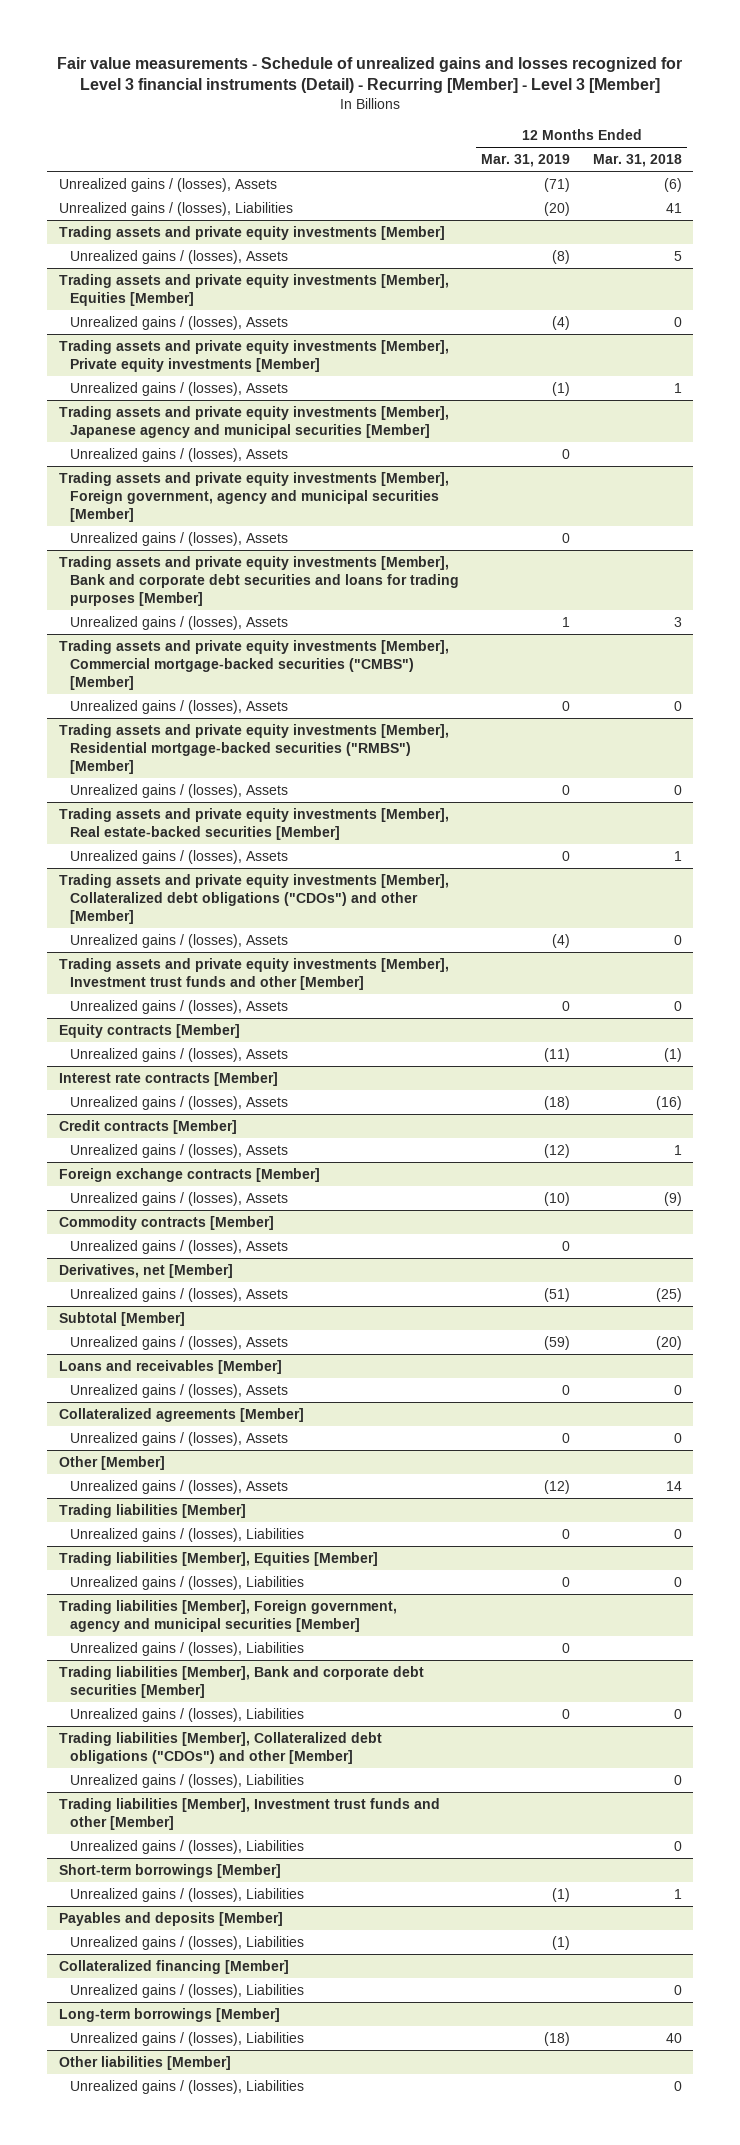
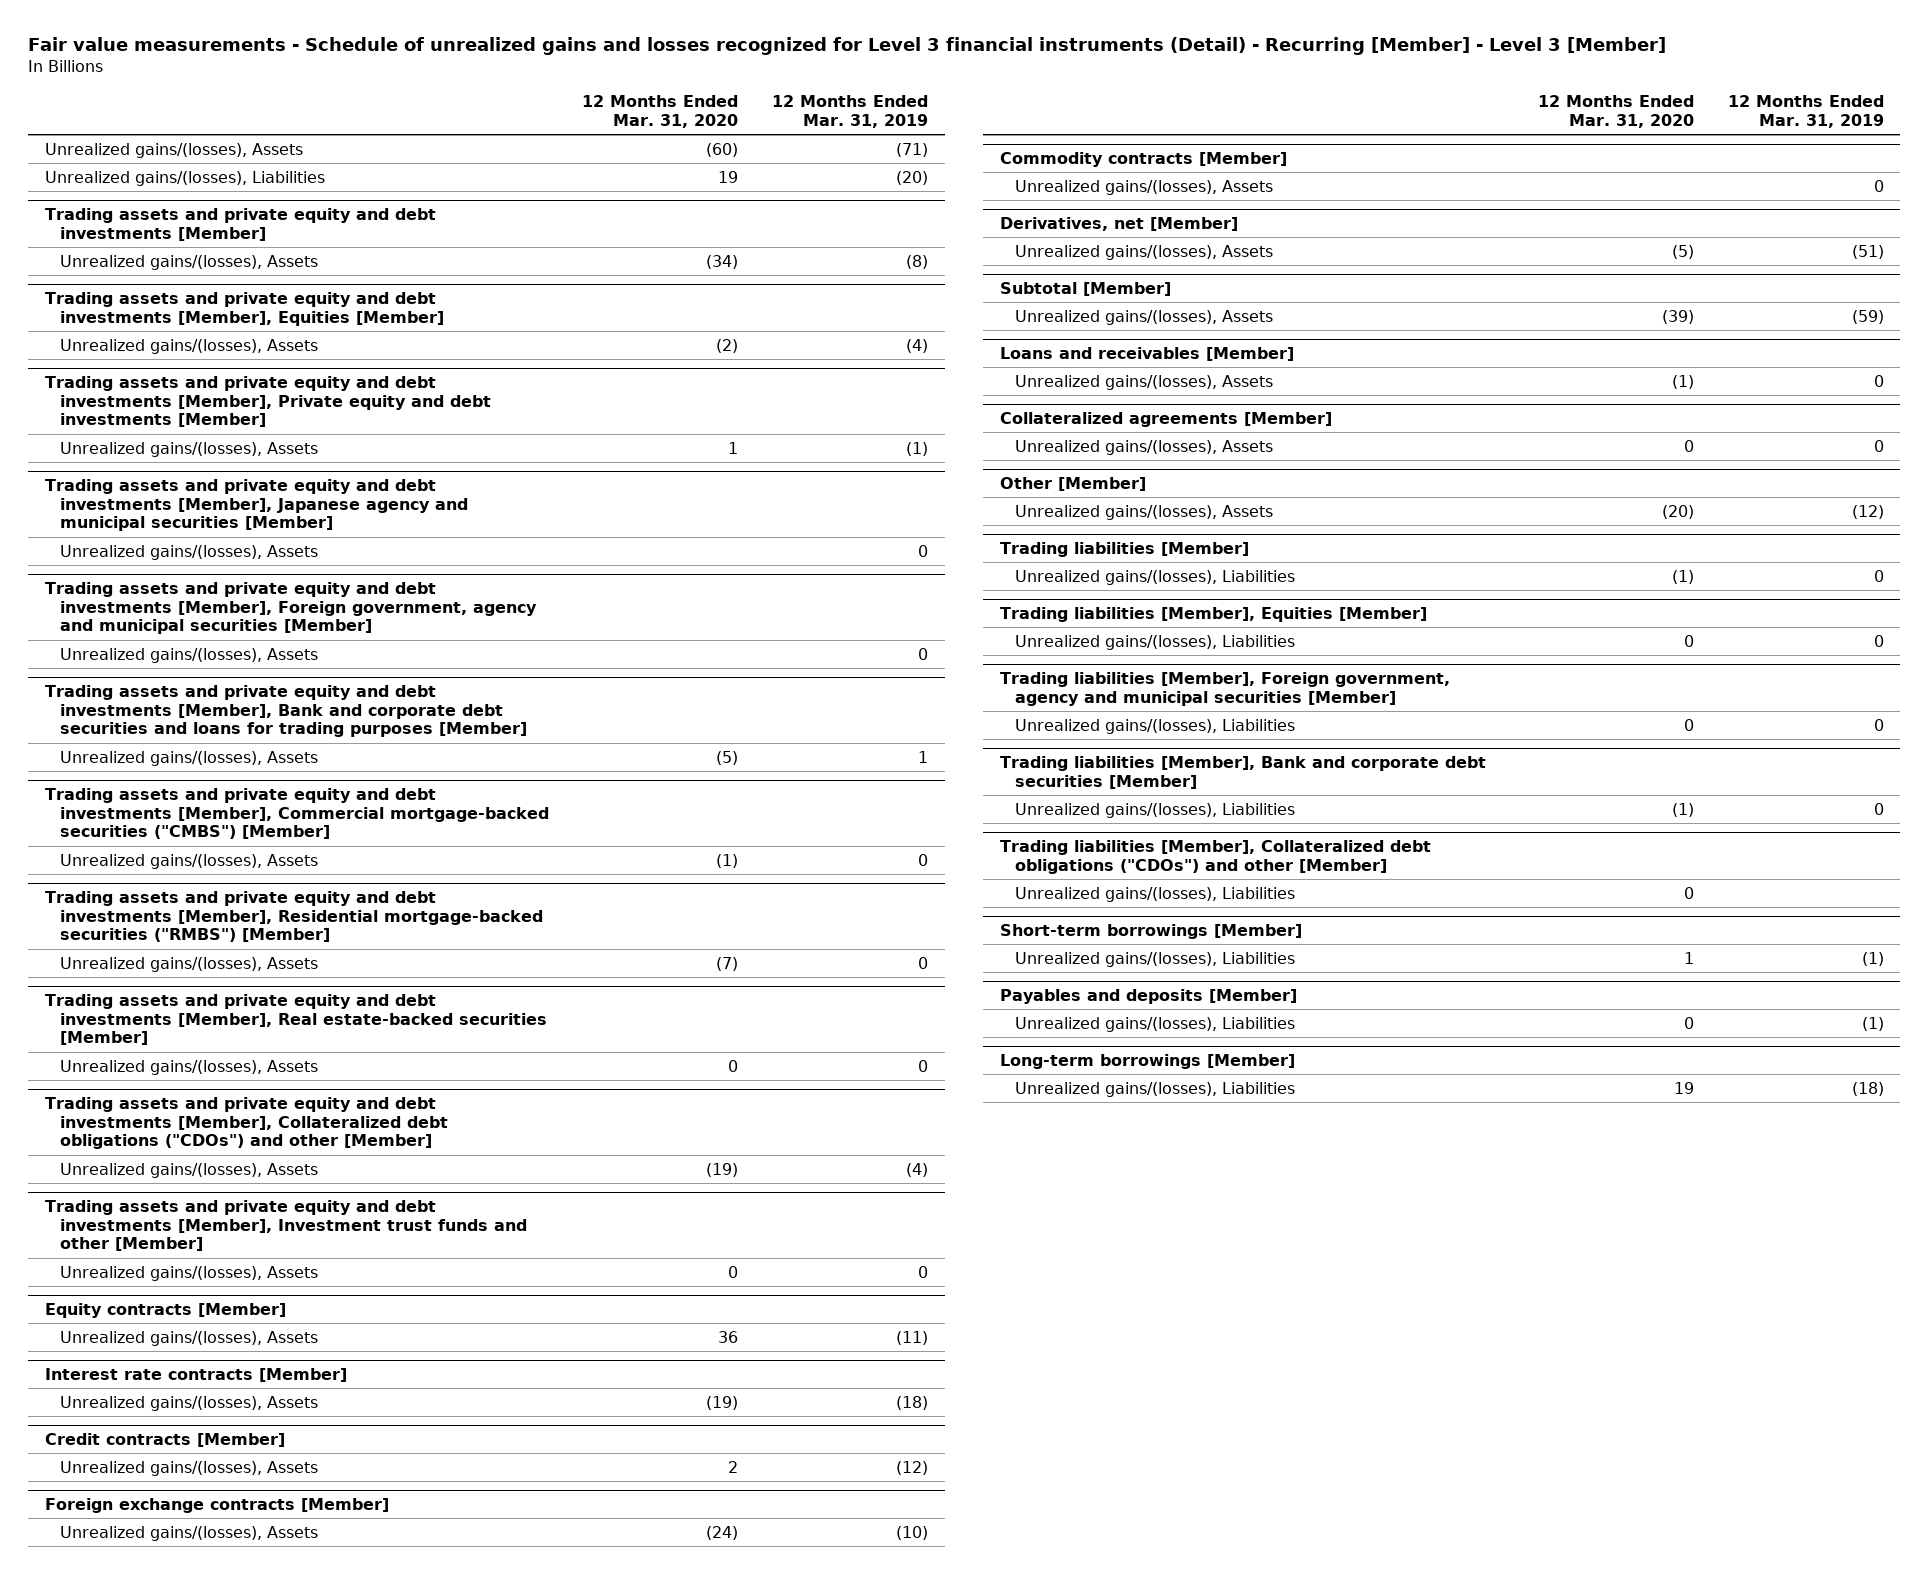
- | 12 Months Ended Mar. 31, 2019 | 12 Months Ended Mar. 31, 2018
+ | 12 Months Ended Mar. 31, 2020 | 12 Months Ended Mar. 31, 2019
- Unrealized gains / (losses), Assets | (71) | (6)
- Unrealized gains / (losses), Liabilities | (20) | 41
- Trading assets and private equity investments [Member]
- Unrealized gains / (losses), Assets | (8) | 5
- Trading assets and private equity investments [Member], Equities [Member]
- Unrealized gains / (losses), Assets | (4) | 0
- Trading assets and private equity investments [Member], Private equity investments [Member]
- Unrealized gains / (losses), Assets | (1) | 1
- Trading assets and private equity investments [Member], Japanese agency and municipal securities [Member]
- Unrealized gains / (losses), Assets | 0 |
- Trading assets and private equity investments [Member], Foreign government, agency and municipal securities [Member]
- Unrealized gains / (losses), Assets | 0 |
- Trading assets and private equity investments [Member], Bank and corporate debt securities and loans for trading purposes [Member]
- Unrealized gains / (losses), Assets | 1 | 3
- Trading assets and private equity investments [Member], Commercial mortgage-backed securities ("CMBS") [Member]
- Unrealized gains / (losses), Assets | 0 | 0
- Trading assets and private equity investments [Member], Residential mortgage-backed securities ("RMBS") [Member]
- Unrealized gains / (losses), Assets | 0 | 0
- Trading assets and private equity investments [Member], Real estate-backed securities [Member]
- Unrealized gains / (losses), Assets | 0 | 1
- Trading assets and private equity investments [Member], Collateralized debt obligations ("CDOs") and other [Member]
- Unrealized gains / (losses), Assets | (4) | 0
- Trading assets and private equity investments [Member], Investment trust funds and other [Member]
- Unrealized gains / (losses), Assets | 0 | 0
+ Unrealized gains/(losses), Assets | (60) | (71)
+ Unrealized gains/(losses), Liabilities | 19 | (20)
+ Trading assets and private equity and debt investments [Member]
+ Unrealized gains/(losses), Assets | (34) | (8)
+ Trading assets and private equity and debt investments [Member], Equities [Member]
+ Unrealized gains/(losses), Assets | (2) | (4)
+ Trading assets and private equity and debt investments [Member], Private equity and debt investments [Member]
+ Unrealized gains/(losses), Assets | 1 | (1)
+ Trading assets and private equity and debt investments [Member], Japanese agency and municipal securities [Member]
+ Unrealized gains/(losses), Assets | | 0
+ Trading assets and private equity and debt investments [Member], Foreign government, agency and municipal securities [Member]
+ Unrealized gains/(losses), Assets | | 0
+ Trading assets and private equity and debt investments [Member], Bank and corporate debt securities and loans for trading purposes [Member]
+ Unrealized gains/(losses), Assets | (5) | 1
+ Trading assets and private equity and debt investments [Member], Commercial mortgage-backed securities ("CMBS") [Member]
+ Unrealized gains/(losses), Assets | (1) | 0
+ Trading assets and private equity and debt investments [Member], Residential mortgage-backed securities ("RMBS") [Member]
+ Unrealized gains/(losses), Assets | (7) | 0
+ Trading assets and private equity and debt investments [Member], Real estate-backed securities [Member]
+ Unrealized gains/(losses), Assets | 0 | 0
+ Trading assets and private equity and debt investments [Member], Collateralized debt obligations ("CDOs") and other [Member]
+ Unrealized gains/(losses), Assets | (19) | (4)
+ Trading assets and private equity and debt investments [Member], Investment trust funds and other [Member]
+ Unrealized gains/(losses), Assets | 0 | 0
@ Equity contracts [Member]
- Unrealized gains / (losses), Assets | (11) | (1)
+ Unrealized gains/(losses), Assets | 36 | (11)
@ Interest rate contracts [Member]
- Unrealized gains / (losses), Assets | (18) | (16)
+ Unrealized gains/(losses), Assets | (19) | (18)
@ Credit contracts [Member]
- Unrealized gains / (losses), Assets | (12) | 1
+ Unrealized gains/(losses), Assets | 2 | (12)
@ Foreign exchange contracts [Member]
- Unrealized gains / (losses), Assets | (10) | (9)
+ Unrealized gains/(losses), Assets | (24) | (10)
@ Commodity contracts [Member]
- Unrealized gains / (losses), Assets | 0 |
+ Unrealized gains/(losses), Assets | | 0
@ Derivatives, net [Member]
- Unrealized gains / (losses), Assets | (51) | (25)
+ Unrealized gains/(losses), Assets | (5) | (51)
@ Subtotal [Member]
- Unrealized gains / (losses), Assets | (59) | (20)
+ Unrealized gains/(losses), Assets | (39) | (59)
@ Loans and receivables [Member]
- Unrealized gains / (losses), Assets | 0 | 0
+ Unrealized gains/(losses), Assets | (1) | 0
@ Collateralized agreements [Member]
- Unrealized gains / (losses), Assets | 0 | 0
+ Unrealized gains/(losses), Assets | 0 | 0
@ Other [Member]
- Unrealized gains / (losses), Assets | (12) | 14
+ Unrealized gains/(losses), Assets | (20) | (12)
@ Trading liabilities [Member]
- Unrealized gains / (losses), Liabilities | 0 | 0
+ Unrealized gains/(losses), Liabilities | (1) | 0
@ Trading liabilities [Member], Equities [Member]
- Unrealized gains / (losses), Liabilities | 0 | 0
+ Unrealized gains/(losses), Liabilities | 0 | 0
@ Trading liabilities [Member], Foreign government, agency and municipal securities [Member]
- Unrealized gains / (losses), Liabilities | 0 |
+ Unrealized gains/(losses), Liabilities | 0 | 0
@ Trading liabilities [Member], Bank and corporate debt securities [Member]
- Unrealized gains / (losses), Liabilities | 0 | 0
+ Unrealized gains/(losses), Liabilities | (1) | 0
@ Trading liabilities [Member], Collateralized debt obligations ("CDOs") and other [Member]
- Unrealized gains / (losses), Liabilities | | 0
- Trading liabilities [Member], Investment trust funds and other [Member]
- Unrealized gains / (losses), Liabilities | | 0
@ Trading liabilities [Member], Collateralized debt obligations ("CDOs") and other [Member]
+ Unrealized gains/(losses), Liabilities | 0 |
@ Short-term borrowings [Member]
- Unrealized gains / (losses), Liabilities | (1) | 1
+ Unrealized gains/(losses), Liabilities | 1 | (1)
@ Payables and deposits [Member]
- Unrealized gains / (losses), Liabilities | (1) |
- Collateralized financing [Member]
- Unrealized gains / (losses), Liabilities | | 0
@ Payables and deposits [Member]
+ Unrealized gains/(losses), Liabilities | 0 | (1)
@ Long-term borrowings [Member]
- Unrealized gains / (losses), Liabilities | (18) | 40
- Other liabilities [Member]
- Unrealized gains / (losses), Liabilities | | 0
@ Long-term borrowings [Member]
+ Unrealized gains/(losses), Liabilities | 19 | (18)

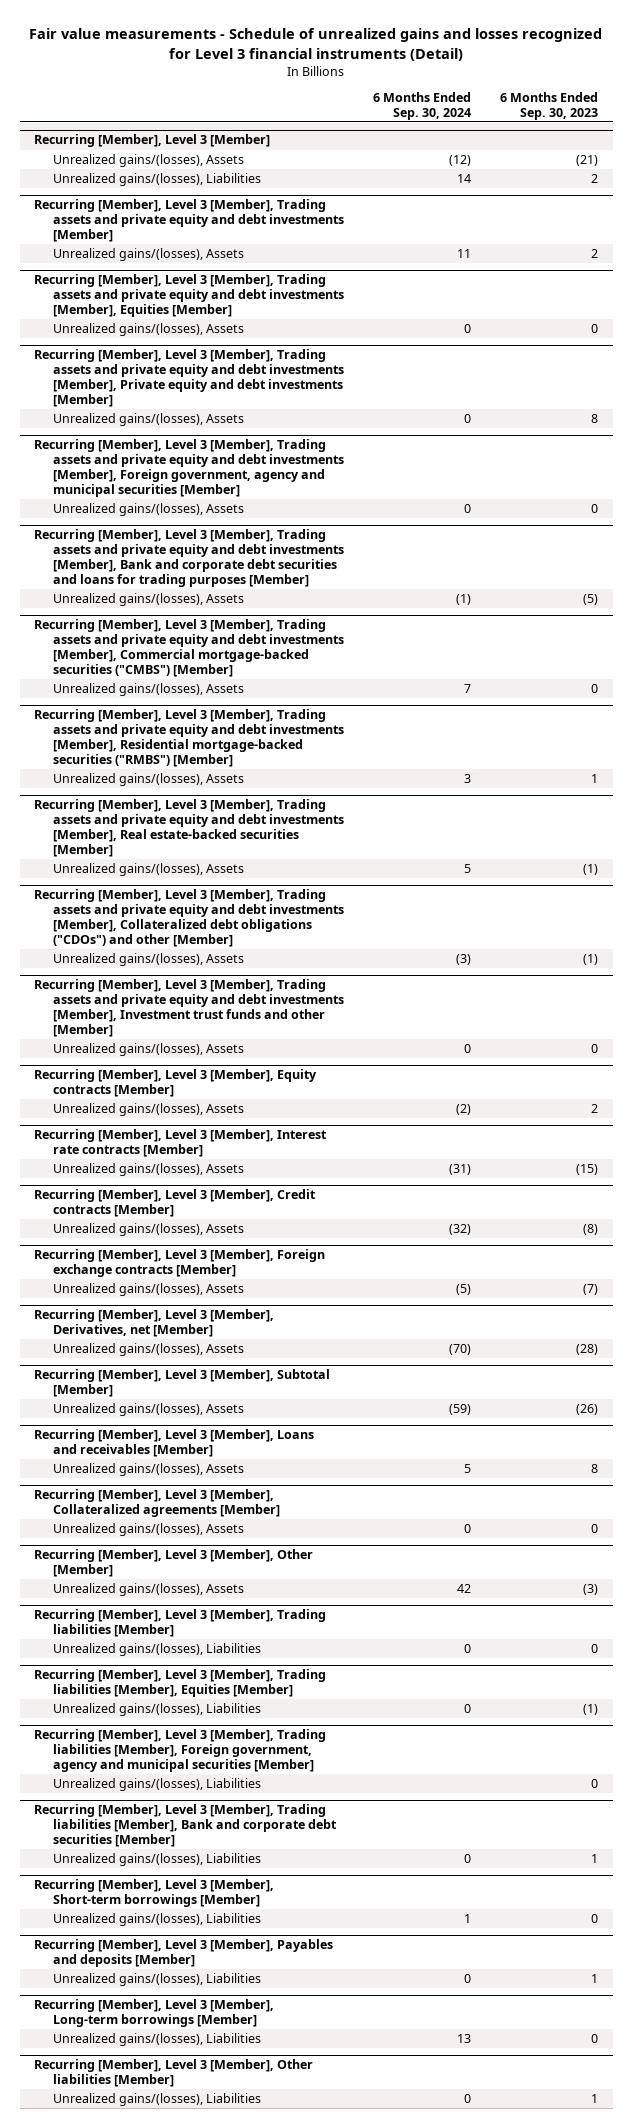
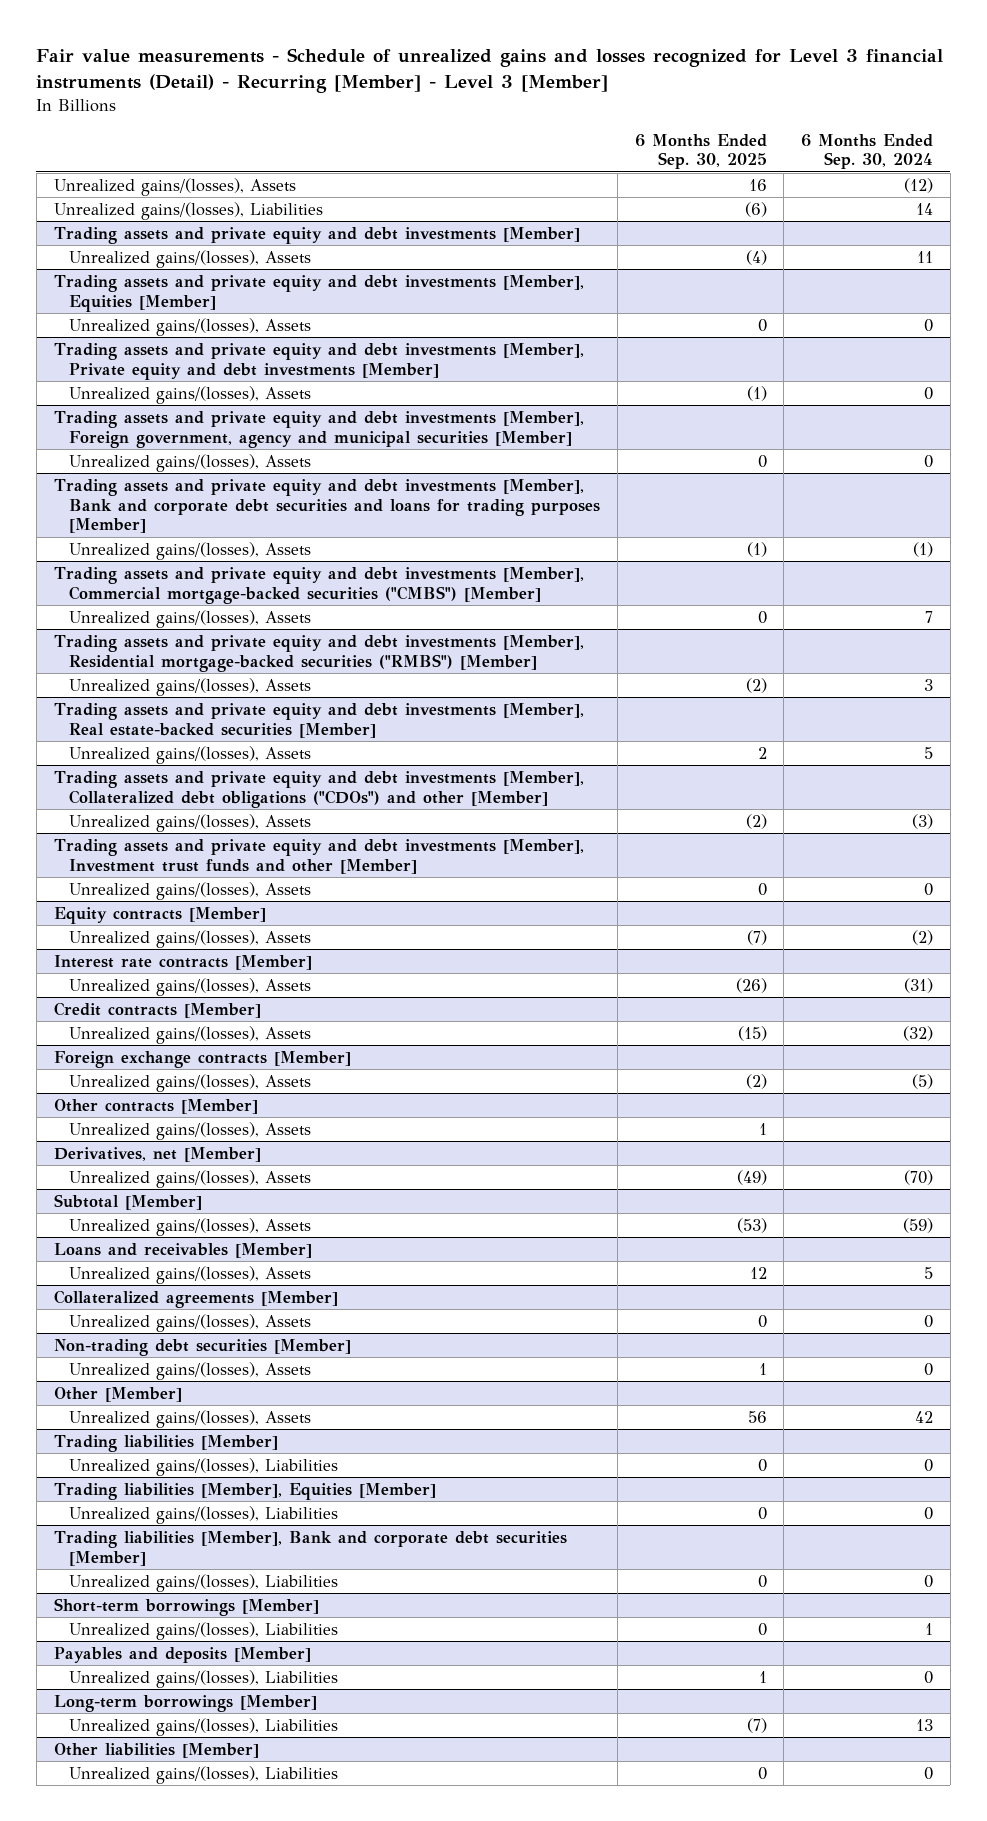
- Fair value measurements - Schedule of unrealized gains and losses recognized for Level 3 financial instruments (Detail)
+ Fair value measurements - Schedule of unrealized gains and losses recognized for Level 3 financial instruments (Detail) - Recurring [Member] - Level 3 [Member]
- | 6 Months Ended Sep. 30, 2024 | 6 Months Ended Sep. 30, 2023
+ | 6 Months Ended Sep. 30, 2025 | 6 Months Ended Sep. 30, 2024
- Recurring [Member], Level 3 [Member]
- Recurring [Member], Level 3 [Member], Trading assets and private equity and debt investments [Member]
+ Trading assets and private equity and debt investments [Member]
- Recurring [Member], Level 3 [Member], Trading assets and private equity and debt investments [Member], Equities [Member]
+ Trading assets and private equity and debt investments [Member], Equities [Member]
- Recurring [Member], Level 3 [Member], Trading assets and private equity and debt investments [Member], Private equity and debt investments [Member]
+ Trading assets and private equity and debt investments [Member], Private equity and debt investments [Member]
- Recurring [Member], Level 3 [Member], Trading assets and private equity and debt investments [Member], Foreign government, agency and municipal securities [Member]
+ Trading assets and private equity and debt investments [Member], Foreign government, agency and municipal securities [Member]
- Recurring [Member], Level 3 [Member], Trading assets and private equity and debt investments [Member], Bank and corporate debt securities and loans for trading purposes [Member]
+ Trading assets and private equity and debt investments [Member], Bank and corporate debt securities and loans for trading purposes [Member]
- Recurring [Member], Level 3 [Member], Trading assets and private equity and debt investments [Member], Commercial mortgage-backed securities ("CMBS") [Member]
+ Trading assets and private equity and debt investments [Member], Commercial mortgage-backed securities ("CMBS") [Member]
- Recurring [Member], Level 3 [Member], Trading assets and private equity and debt investments [Member], Residential mortgage-backed securities ("RMBS") [Member]
+ Trading assets and private equity and debt investments [Member], Residential mortgage-backed securities ("RMBS") [Member]
- Recurring [Member], Level 3 [Member], Trading assets and private equity and debt investments [Member], Real estate-backed securities [Member]
+ Trading assets and private equity and debt investments [Member], Real estate-backed securities [Member]
- Recurring [Member], Level 3 [Member], Trading assets and private equity and debt investments [Member], Collateralized debt obligations ("CDOs") and other [Member]
+ Trading assets and private equity and debt investments [Member], Collateralized debt obligations ("CDOs") and other [Member]
- Recurring [Member], Level 3 [Member], Trading assets and private equity and debt investments [Member], Investment trust funds and other [Member]
+ Trading assets and private equity and debt investments [Member], Investment trust funds and other [Member]
- Recurring [Member], Level 3 [Member], Equity contracts [Member]
+ Equity contracts [Member]
- Recurring [Member], Level 3 [Member], Interest rate contracts [Member]
+ Interest rate contracts [Member]
- Recurring [Member], Level 3 [Member], Credit contracts [Member]
+ Credit contracts [Member]
- Recurring [Member], Level 3 [Member], Foreign exchange contracts [Member]
+ Foreign exchange contracts [Member]
- Recurring [Member], Level 3 [Member], Derivatives, net [Member]
+ Other contracts [Member]
+ Unrealized gains/(losses), Assets | 1 |
+ Derivatives, net [Member]
- Recurring [Member], Level 3 [Member], Subtotal [Member]
+ Subtotal [Member]
- Recurring [Member], Level 3 [Member], Loans and receivables [Member]
+ Loans and receivables [Member]
- Recurring [Member], Level 3 [Member], Collateralized agreements [Member]
+ Collateralized agreements [Member]
- Recurring [Member], Level 3 [Member], Other [Member]
+ Non-trading debt securities [Member]
+ Unrealized gains/(losses), Assets | 1 | 0
+ Other [Member]
- Recurring [Member], Level 3 [Member], Trading liabilities [Member]
+ Trading liabilities [Member]
- Recurring [Member], Level 3 [Member], Trading liabilities [Member], Equities [Member]
+ Trading liabilities [Member], Equities [Member]
- Recurring [Member], Level 3 [Member], Trading liabilities [Member], Foreign government, agency and municipal securities [Member]
- Unrealized gains/(losses), Liabilities | | 0
- Recurring [Member], Level 3 [Member], Trading liabilities [Member], Bank and corporate debt securities [Member]
+ Trading liabilities [Member], Bank and corporate debt securities [Member]
- Recurring [Member], Level 3 [Member], Short-term borrowings [Member]
+ Short-term borrowings [Member]
- Recurring [Member], Level 3 [Member], Payables and deposits [Member]
+ Payables and deposits [Member]
- Recurring [Member], Level 3 [Member], Long-term borrowings [Member]
+ Long-term borrowings [Member]
- Recurring [Member], Level 3 [Member], Other liabilities [Member]
+ Other liabilities [Member]

